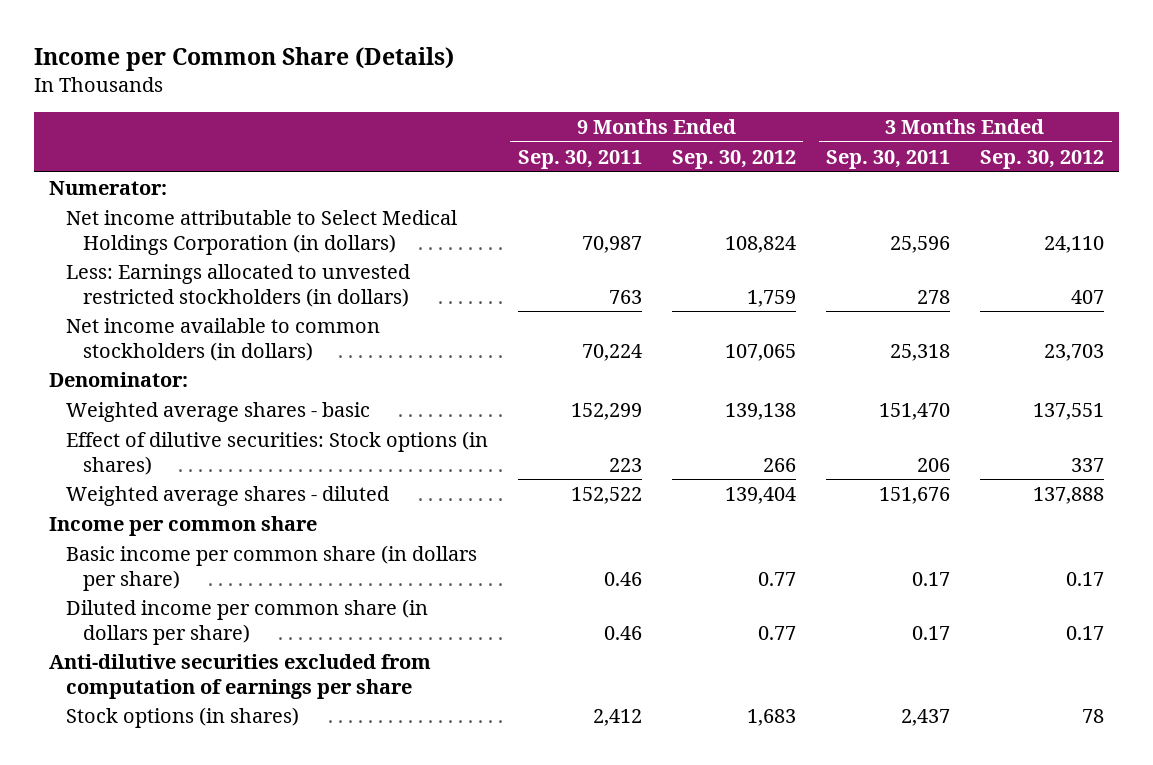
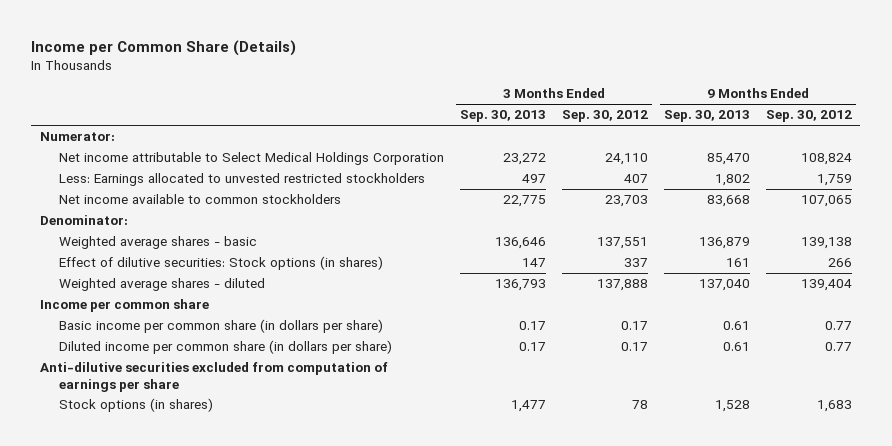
- | 9 Months Ended Sep. 30, 2011 | 9 Months Ended Sep. 30, 2012 | 3 Months Ended Sep. 30, 2011 | 3 Months Ended Sep. 30, 2012
+ | 3 Months Ended Sep. 30, 2013 | 3 Months Ended Sep. 30, 2012 | 9 Months Ended Sep. 30, 2013 | 9 Months Ended Sep. 30, 2012
- Net income attributable to Select Medical Holdings Corporation (in dollars) | 70,987 | 108,824 | 25,596 | 24,110
- Less: Earnings allocated to unvested restricted stockholders (in dollars) | 763 | 1,759 | 278 | 407
- Net income available to common stockholders (in dollars) | 70,224 | 107,065 | 25,318 | 23,703
+ Net income attributable to Select Medical Holdings Corporation | 23,272 | 24,110 | 85,470 | 108,824
+ Less: Earnings allocated to unvested restricted stockholders | 497 | 407 | 1,802 | 1,759
+ Net income available to common stockholders | 22,775 | 23,703 | 83,668 | 107,065

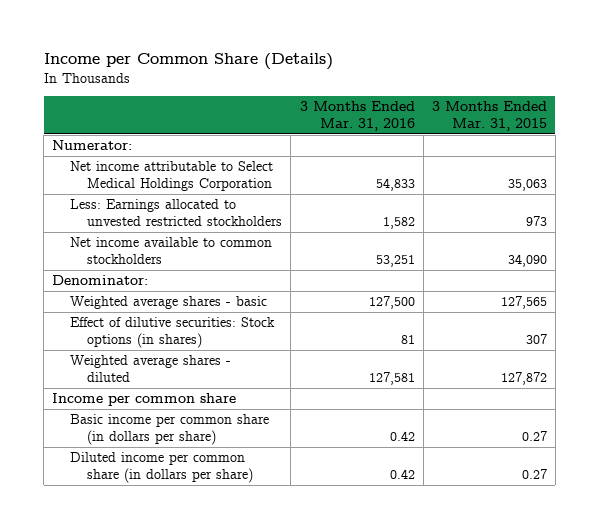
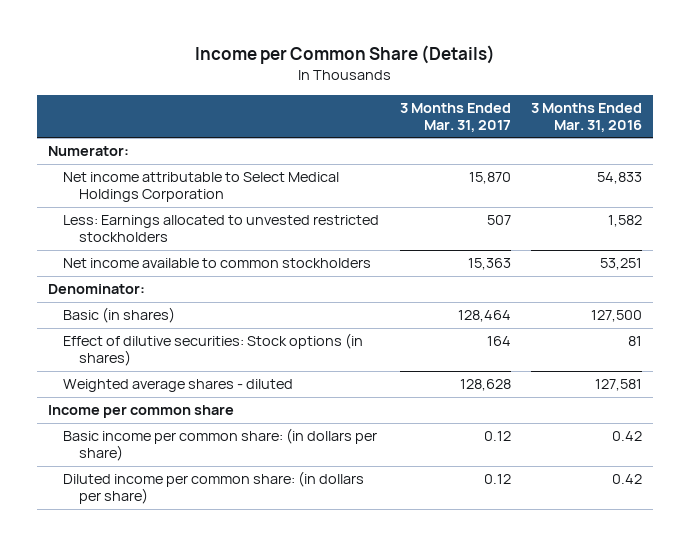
- | 3 Months Ended Mar. 31, 2016 | 3 Months Ended Mar. 31, 2015
+ | 3 Months Ended Mar. 31, 2017 | 3 Months Ended Mar. 31, 2016
- Weighted average shares - basic | 127,500 | 127,565
+ Basic (in shares) | 128,464 | 127,500
- Basic income per common share (in dollars per share) | 0.42 | 0.27
- Diluted income per common share (in dollars per share) | 0.42 | 0.27
+ Basic income per common share: (in dollars per share) | 0.12 | 0.42
+ Diluted income per common share: (in dollars per share) | 0.12 | 0.42

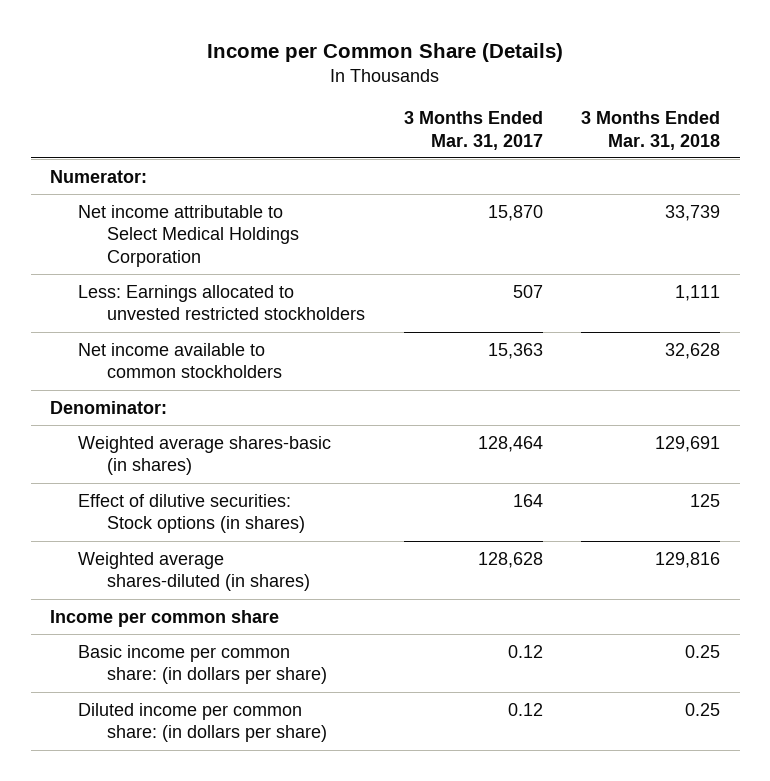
- | 3 Months Ended Mar. 31, 2017 | 3 Months Ended Mar. 31, 2016
+ | 3 Months Ended Mar. 31, 2017 | 3 Months Ended Mar. 31, 2018
- Basic (in shares) | 128,464 | 127,500
+ Weighted average shares-basic (in shares) | 128,464 | 129,691
- Weighted average shares - diluted | 128,628 | 127,581
+ Weighted average shares-diluted (in shares) | 128,628 | 129,816

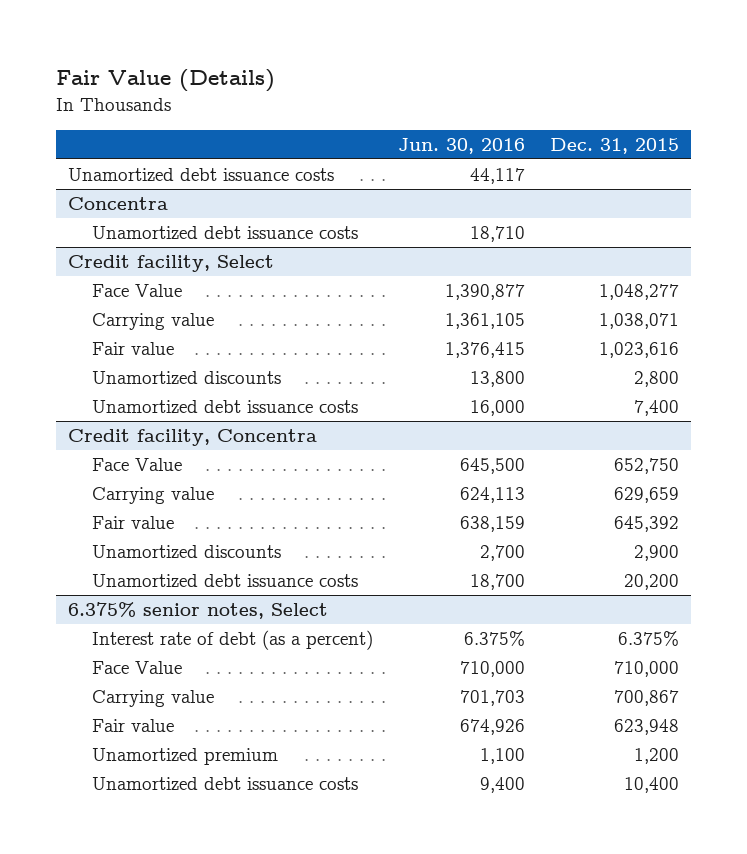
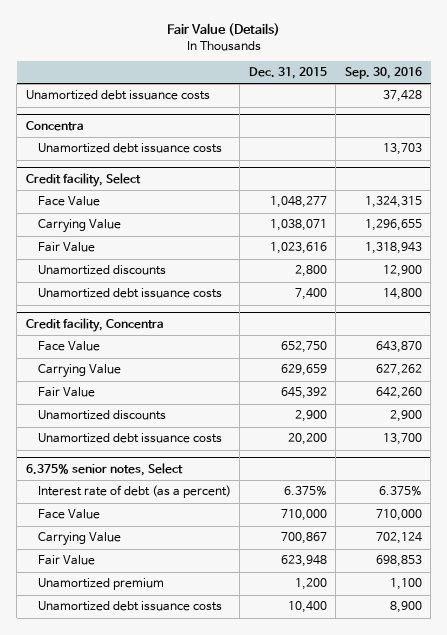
- | Jun. 30, 2016 | Dec. 31, 2015
+ | Dec. 31, 2015 | Sep. 30, 2016
@ Credit facility, Select
- Carrying value | 1,361,105 | 1,038,071
- Fair value | 1,376,415 | 1,023,616
+ Carrying Value | 1,038,071 | 1,296,655
+ Fair Value | 1,023,616 | 1,318,943
@ Credit facility, Concentra
- Carrying value | 624,113 | 629,659
- Fair value | 638,159 | 645,392
+ Carrying Value | 629,659 | 627,262
+ Fair Value | 645,392 | 642,260
@ 6.375% senior notes, Select
- Carrying value | 701,703 | 700,867
- Fair value | 674,926 | 623,948
+ Carrying Value | 700,867 | 702,124
+ Fair Value | 623,948 | 698,853

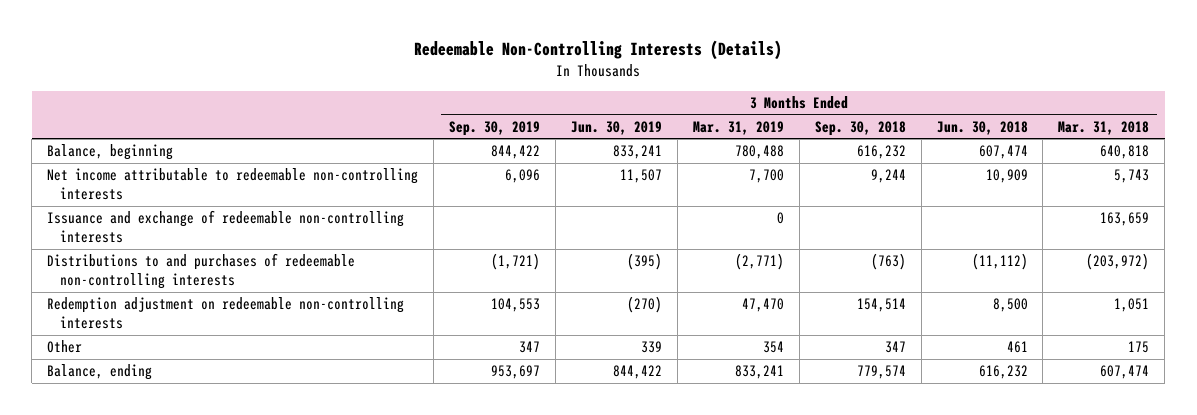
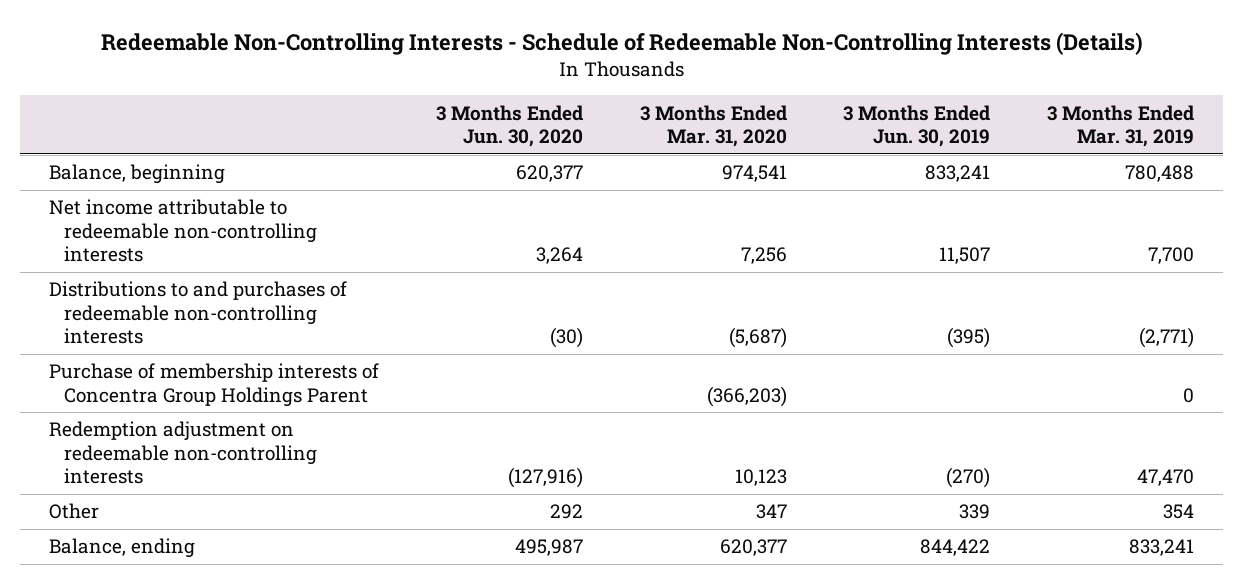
- Redeemable Non-Controlling Interests (Details)
+ Redeemable Non-Controlling Interests - Schedule of Redeemable Non-Controlling Interests (Details)
- | 3 Months Ended Sep. 30, 2019 | 3 Months Ended Jun. 30, 2019 | 3 Months Ended Mar. 31, 2019 | 3 Months Ended Sep. 30, 2018 | 3 Months Ended Jun. 30, 2018 | 3 Months Ended Mar. 31, 2018
+ | 3 Months Ended Jun. 30, 2020 | 3 Months Ended Mar. 31, 2020 | 3 Months Ended Jun. 30, 2019 | 3 Months Ended Mar. 31, 2019
- Issuance and exchange of redeemable non-controlling interests | | | 0 | | | 163,659
+ Purchase of membership interests of Concentra Group Holdings Parent | | (366,203) | | 0

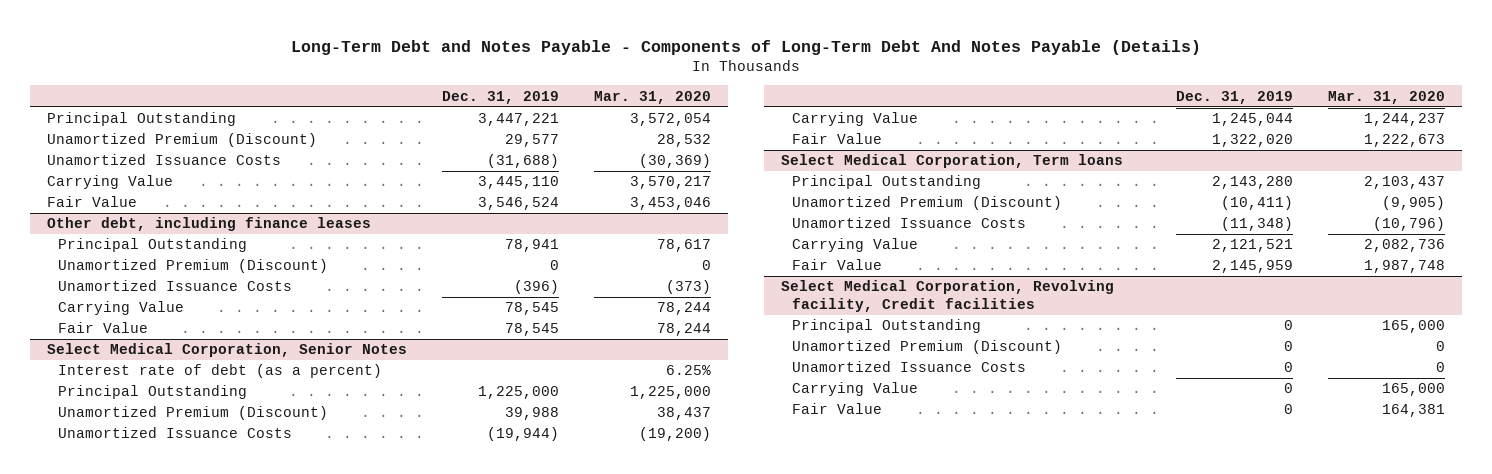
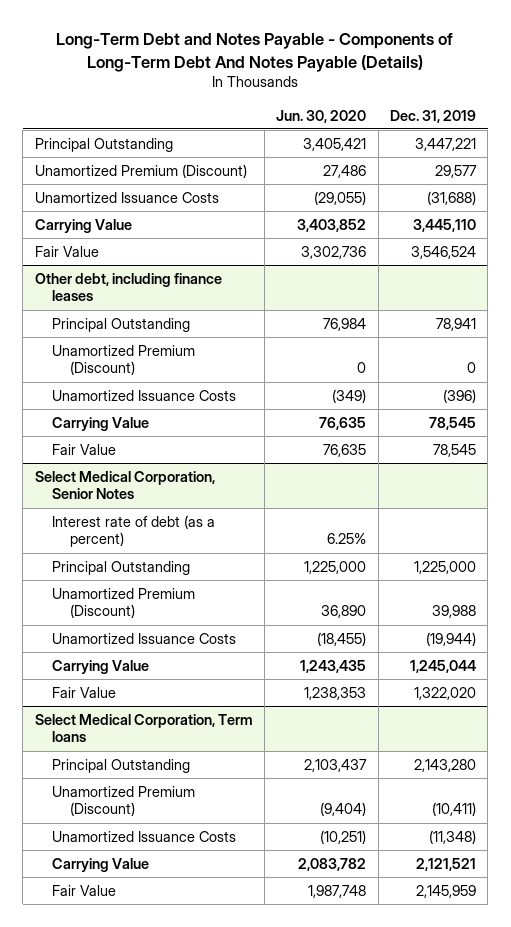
- | Dec. 31, 2019 | Mar. 31, 2020
+ | Jun. 30, 2020 | Dec. 31, 2019
- Select Medical Corporation, Revolving facility, Credit facilities
- Principal Outstanding | 0 | 165,000
- Unamortized Premium (Discount) | 0 | 0
- Unamortized Issuance Costs | 0 | 0
- Carrying Value | 0 | 165,000
- Fair Value | 0 | 164,381

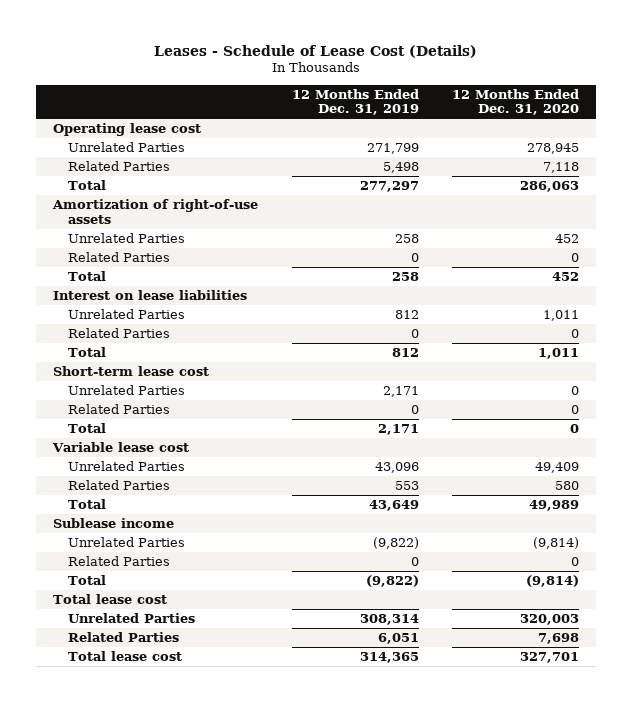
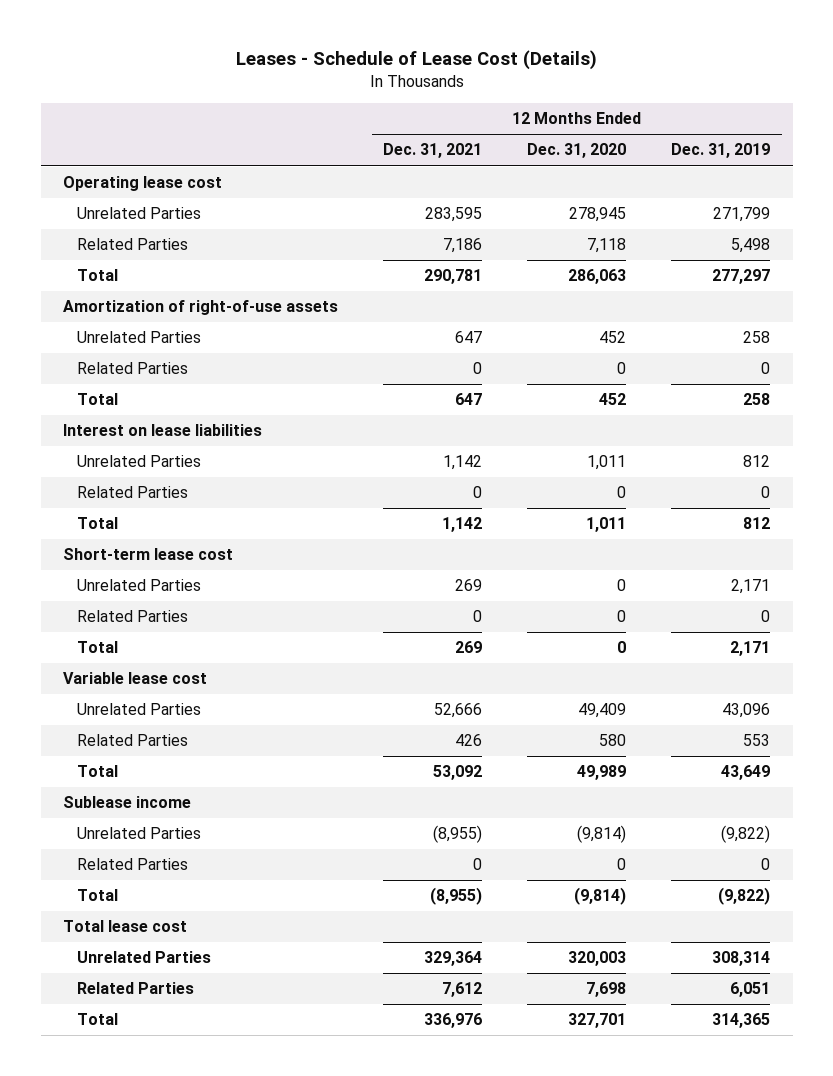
- | 12 Months Ended Dec. 31, 2019 | 12 Months Ended Dec. 31, 2020
+ | 12 Months Ended Dec. 31, 2021 | 12 Months Ended Dec. 31, 2020 | 12 Months Ended Dec. 31, 2019
- Total lease cost | 314,365 | 327,701
+ Total | 336,976 | 327,701 | 314,365

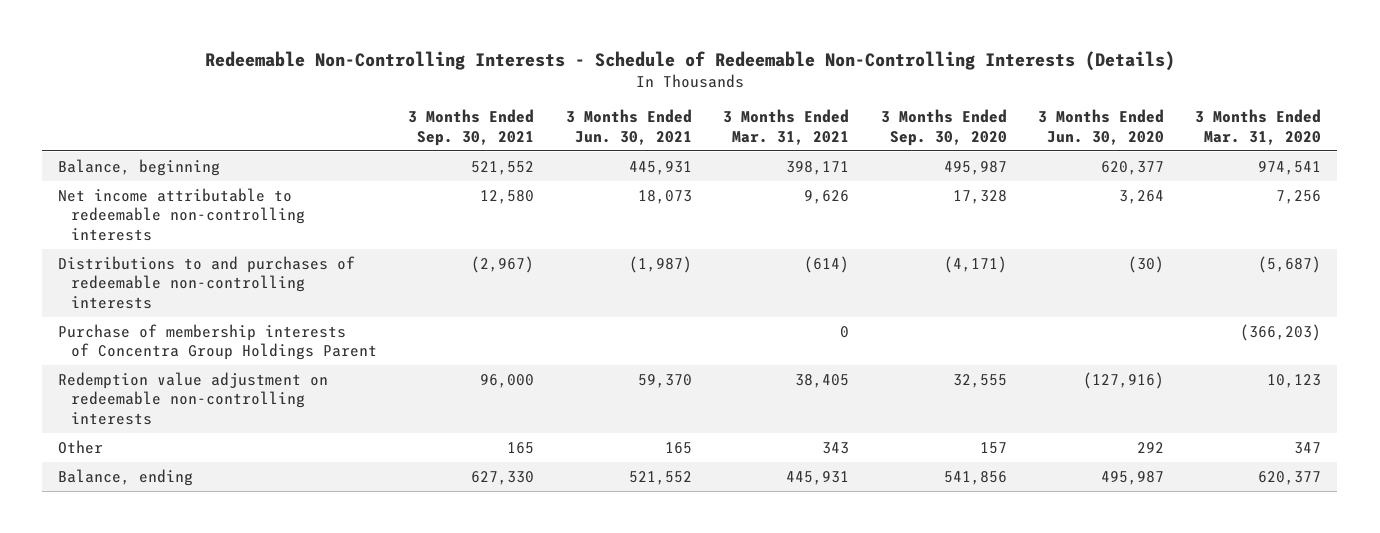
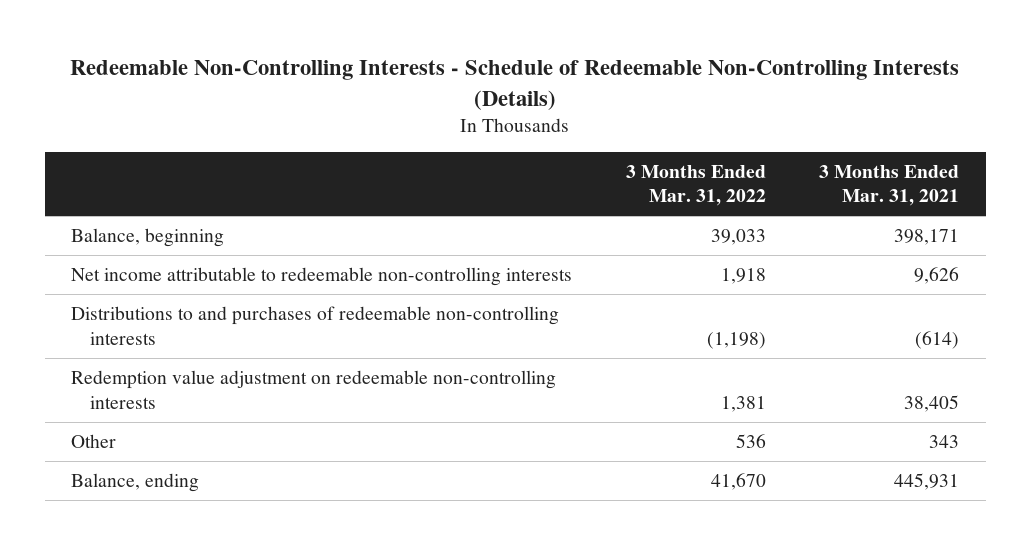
- | 3 Months Ended Sep. 30, 2021 | 3 Months Ended Jun. 30, 2021 | 3 Months Ended Mar. 31, 2021 | 3 Months Ended Sep. 30, 2020 | 3 Months Ended Jun. 30, 2020 | 3 Months Ended Mar. 31, 2020
+ | 3 Months Ended Mar. 31, 2022 | 3 Months Ended Mar. 31, 2021
- Purchase of membership interests of Concentra Group Holdings Parent | | | 0 | | | (366,203)

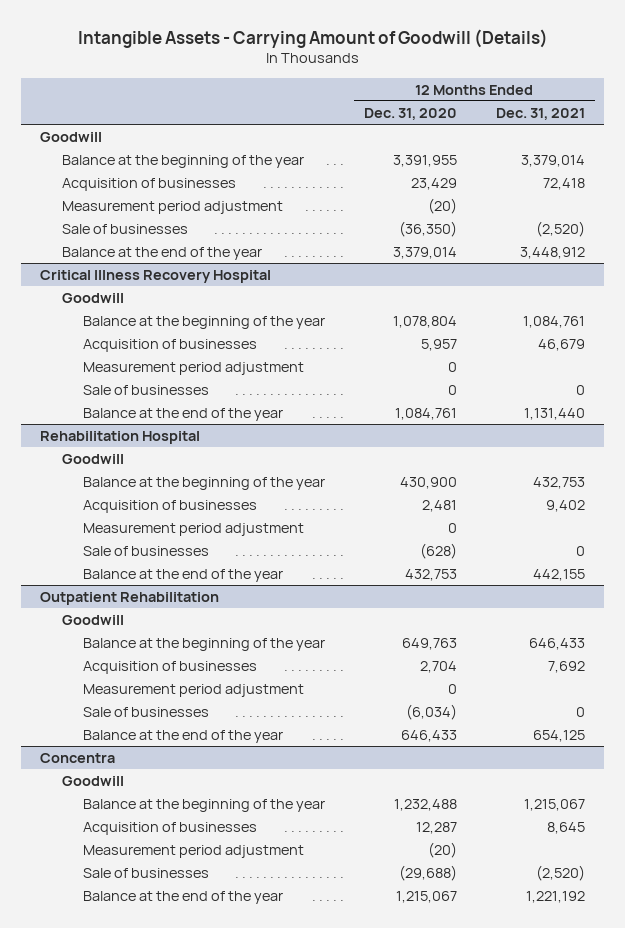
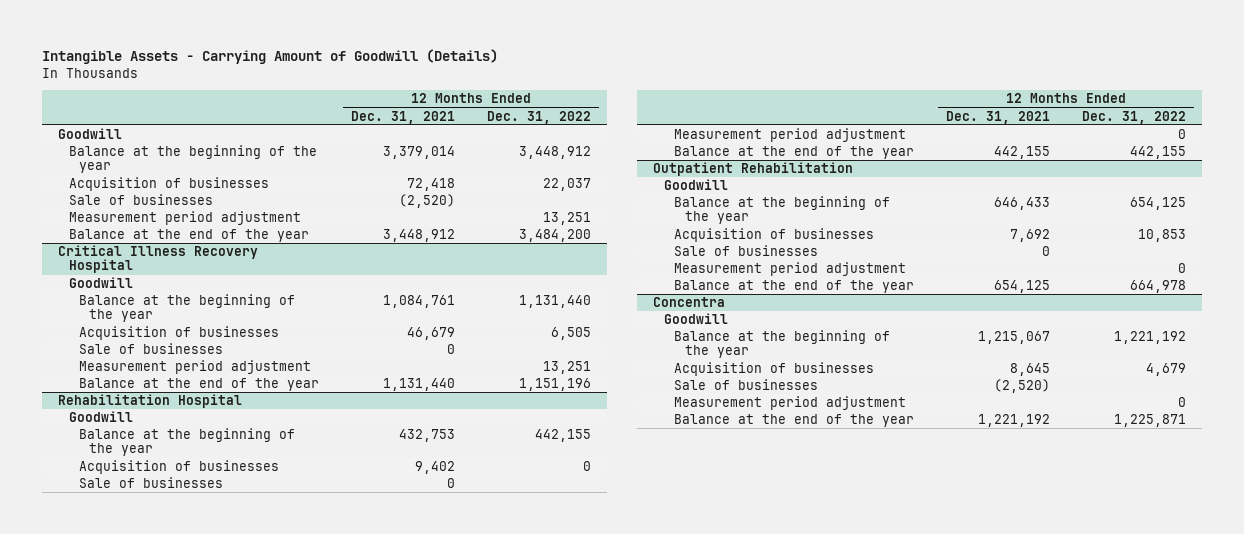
- | 12 Months Ended Dec. 31, 2020 | 12 Months Ended Dec. 31, 2021
+ | 12 Months Ended Dec. 31, 2021 | 12 Months Ended Dec. 31, 2022
moved down: Measurement period adjustment | | 13,251
@ Critical Illness Recovery Hospital
moved down: Measurement period adjustment | | 13,251
@ Rehabilitation Hospital
moved down: Measurement period adjustment | | 0
@ Outpatient Rehabilitation
moved down: Measurement period adjustment | | 0
@ Concentra
moved down: Measurement period adjustment | | 0

